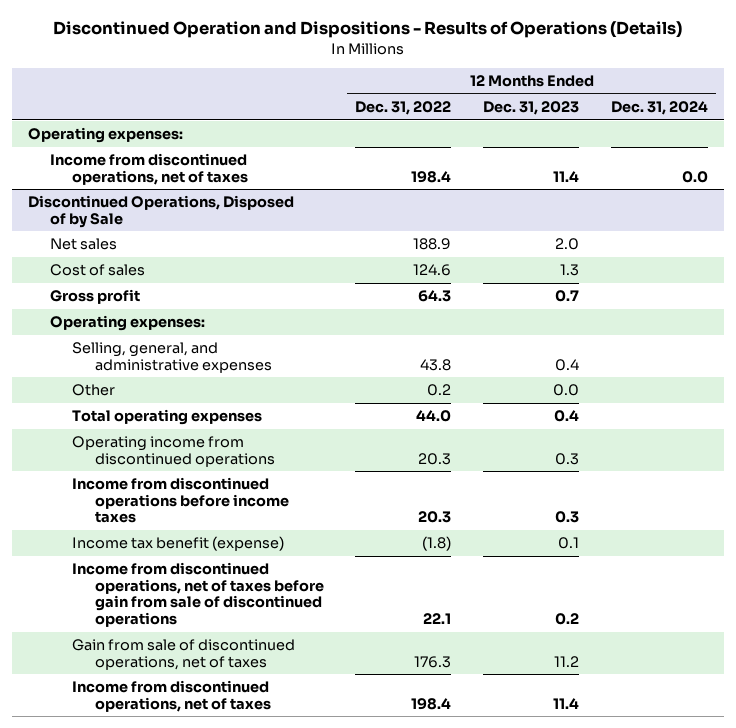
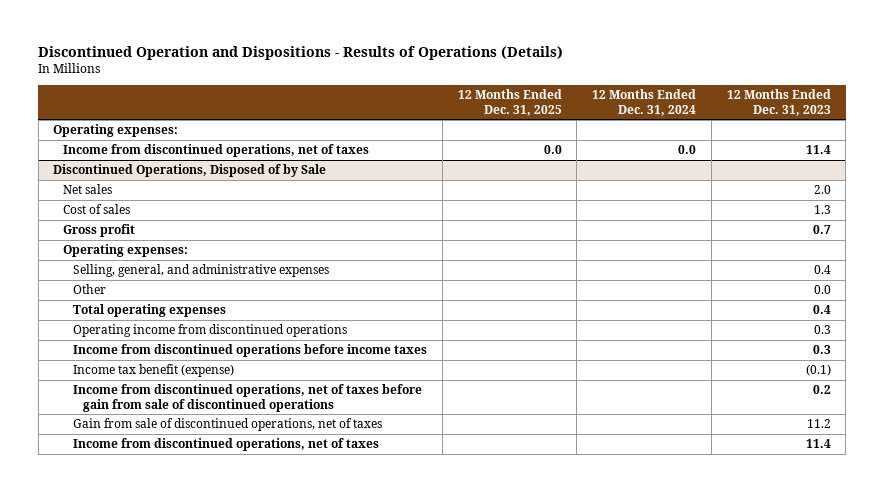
- | 12 Months Ended Dec. 31, 2022 | 12 Months Ended Dec. 31, 2023 | 12 Months Ended Dec. 31, 2024
+ | 12 Months Ended Dec. 31, 2025 | 12 Months Ended Dec. 31, 2024 | 12 Months Ended Dec. 31, 2023
@ Discontinued Operations, Disposed of by Sale
- Income tax benefit (expense) | (1.8) | 0.1 |
+ Income tax benefit (expense) | | | (0.1)

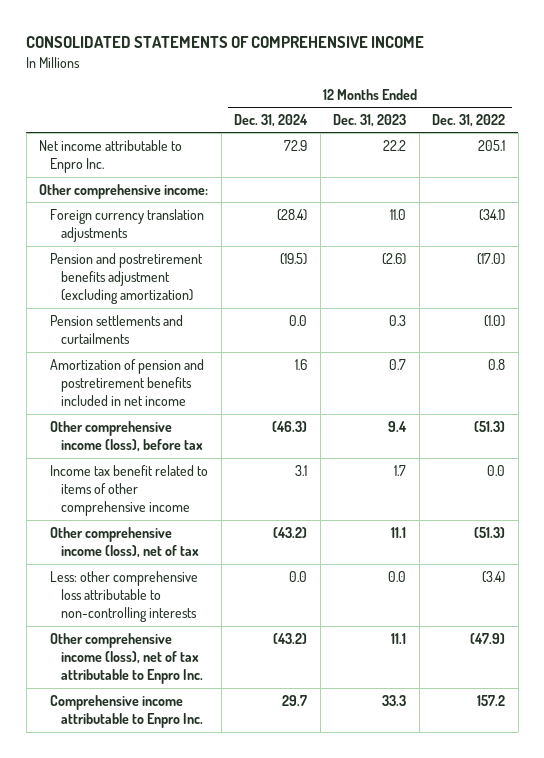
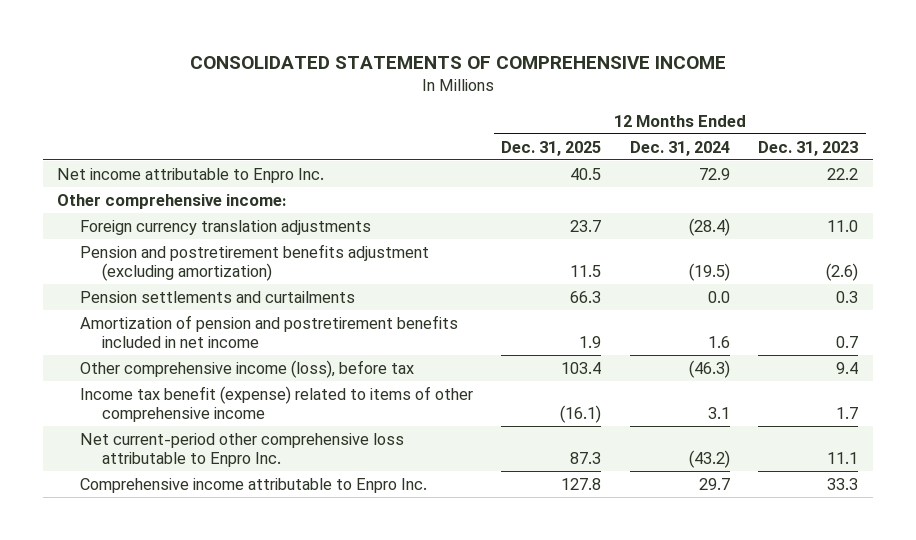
- | 12 Months Ended Dec. 31, 2024 | 12 Months Ended Dec. 31, 2023 | 12 Months Ended Dec. 31, 2022
+ | 12 Months Ended Dec. 31, 2025 | 12 Months Ended Dec. 31, 2024 | 12 Months Ended Dec. 31, 2023
- Income tax benefit related to items of other comprehensive income | 3.1 | 1.7 | 0.0
- Other comprehensive income (loss), net of tax | (43.2) | 11.1 | (51.3)
- Less: other comprehensive loss attributable to non-controlling interests | 0.0 | 0.0 | (3.4)
- Other comprehensive income (loss), net of tax attributable to Enpro Inc. | (43.2) | 11.1 | (47.9)
+ Income tax benefit (expense) related to items of other comprehensive income | (16.1) | 3.1 | 1.7
+ Net current-period other comprehensive loss attributable to Enpro Inc. | 87.3 | (43.2) | 11.1

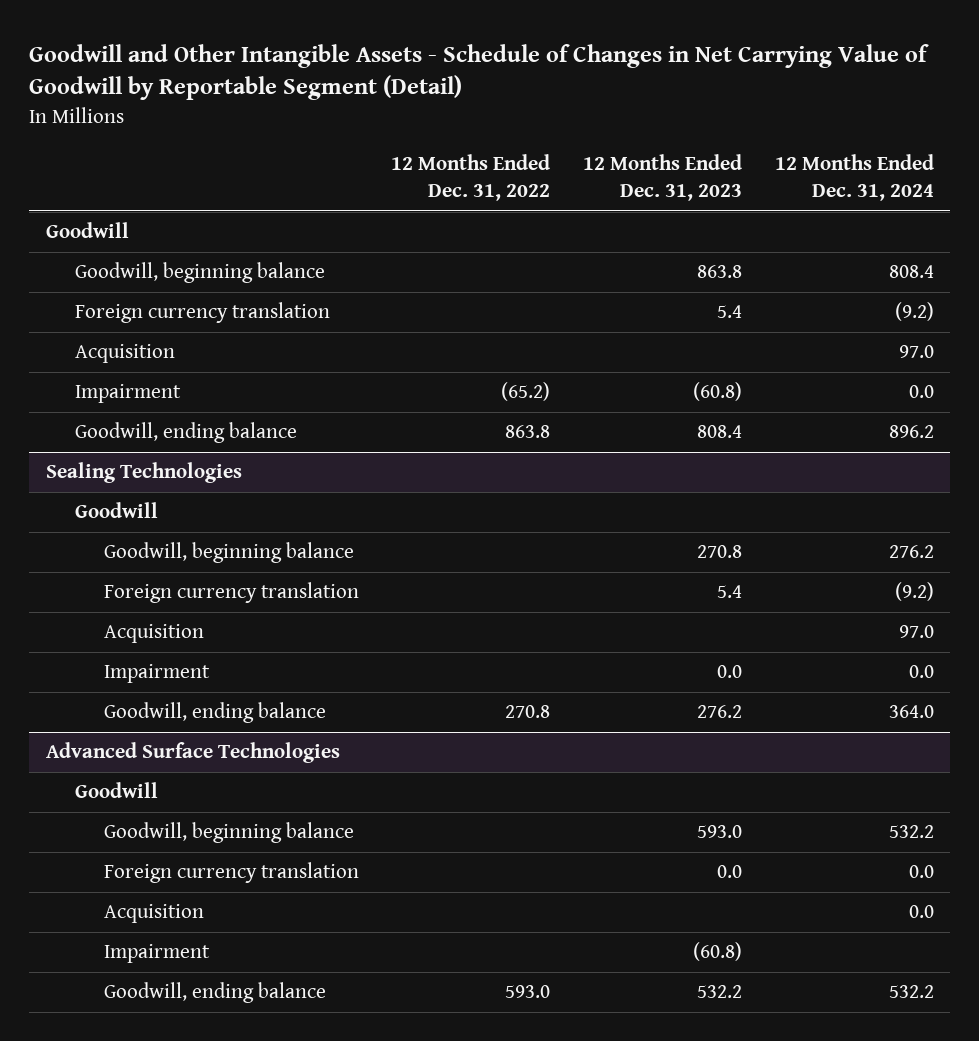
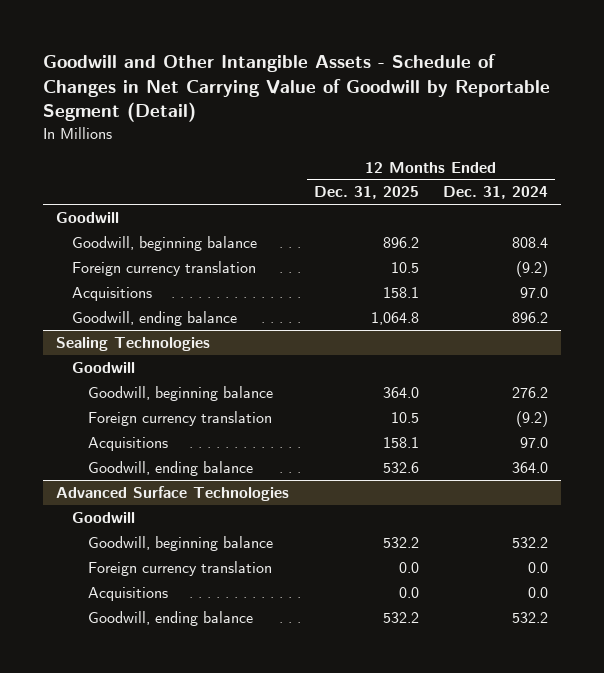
- | 12 Months Ended Dec. 31, 2022 | 12 Months Ended Dec. 31, 2023 | 12 Months Ended Dec. 31, 2024
+ | 12 Months Ended Dec. 31, 2025 | 12 Months Ended Dec. 31, 2024
- Acquisition | | | 97.0
- Impairment | (65.2) | (60.8) | 0.0
+ Acquisitions | 158.1 | 97.0
@ Sealing Technologies
- Acquisition | | | 97.0
- Impairment | | 0.0 | 0.0
+ Acquisitions | 158.1 | 97.0
@ Advanced Surface Technologies
- Acquisition | | | 0.0
- Impairment | | (60.8) |
+ Acquisitions | 0.0 | 0.0

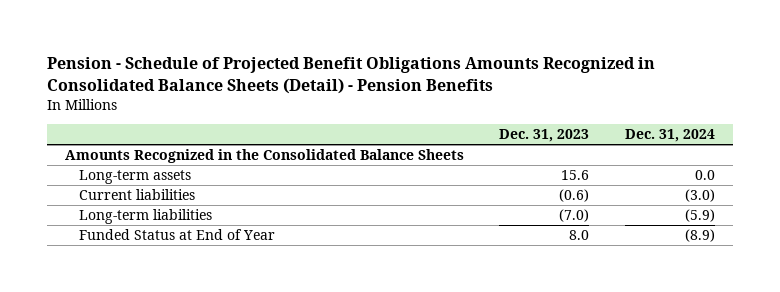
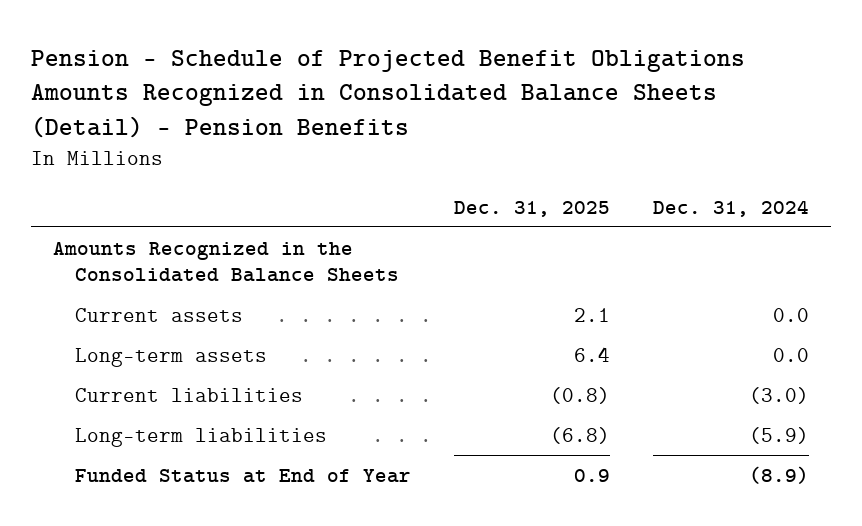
- | Dec. 31, 2023 | Dec. 31, 2024
+ | Dec. 31, 2025 | Dec. 31, 2024
+ Current assets | 2.1 | 0.0

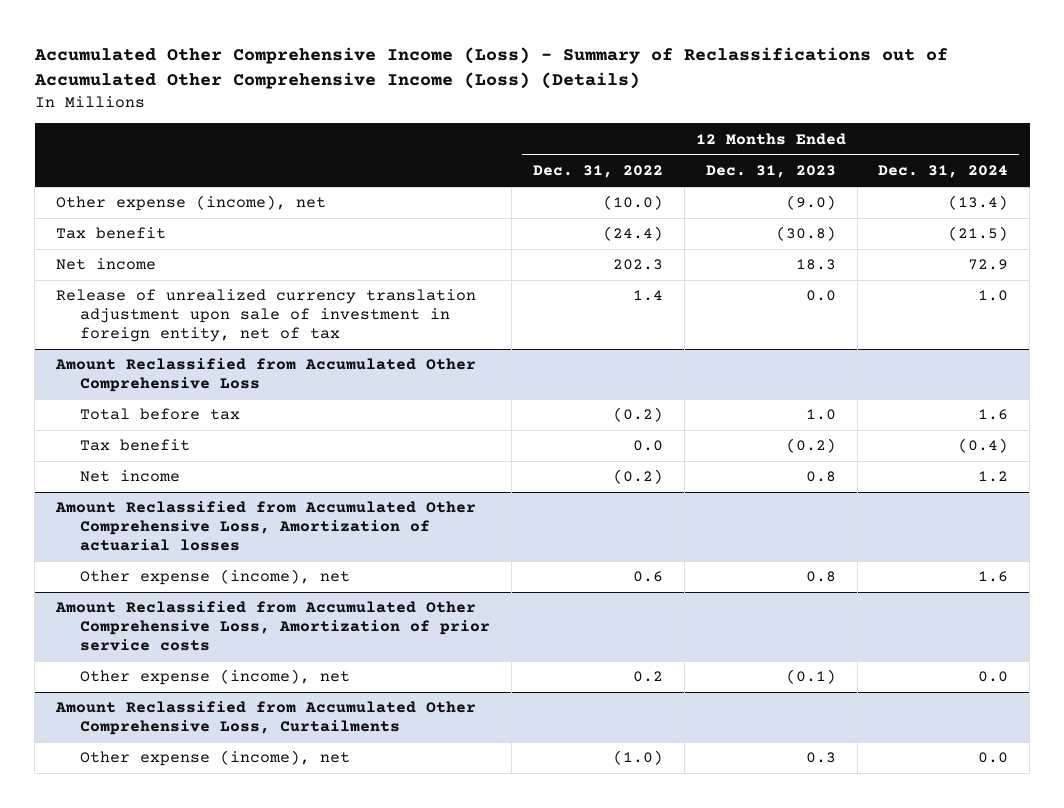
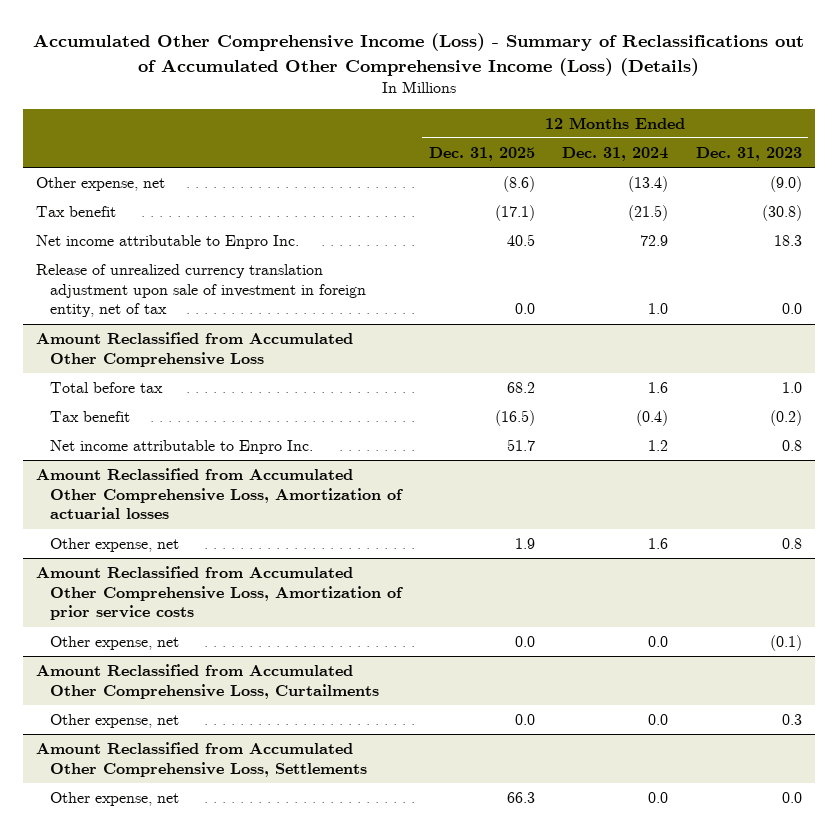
- | 12 Months Ended Dec. 31, 2022 | 12 Months Ended Dec. 31, 2023 | 12 Months Ended Dec. 31, 2024
+ | 12 Months Ended Dec. 31, 2025 | 12 Months Ended Dec. 31, 2024 | 12 Months Ended Dec. 31, 2023
- Other expense (income), net | (10.0) | (9.0) | (13.4)
+ Other expense, net | (8.6) | (13.4) | (9.0)
- Net income | 202.3 | 18.3 | 72.9
+ Net income attributable to Enpro Inc. | 40.5 | 72.9 | 18.3
@ Amount Reclassified from Accumulated Other Comprehensive Loss
- Net income | (0.2) | 0.8 | 1.2
+ Net income attributable to Enpro Inc. | 51.7 | 1.2 | 0.8
@ Amount Reclassified from Accumulated Other Comprehensive Loss, Amortization of actuarial losses
- Other expense (income), net | 0.6 | 0.8 | 1.6
+ Other expense, net | 1.9 | 1.6 | 0.8
@ Amount Reclassified from Accumulated Other Comprehensive Loss, Amortization of prior service costs
- Other expense (income), net | 0.2 | (0.1) | 0.0
+ Other expense, net | 0.0 | 0.0 | (0.1)
@ Amount Reclassified from Accumulated Other Comprehensive Loss, Curtailments
- Other expense (income), net | (1.0) | 0.3 | 0.0
+ Other expense, net | 0.0 | 0.0 | 0.3
+ Amount Reclassified from Accumulated Other Comprehensive Loss, Settlements
+ Other expense, net | 66.3 | 0.0 | 0.0

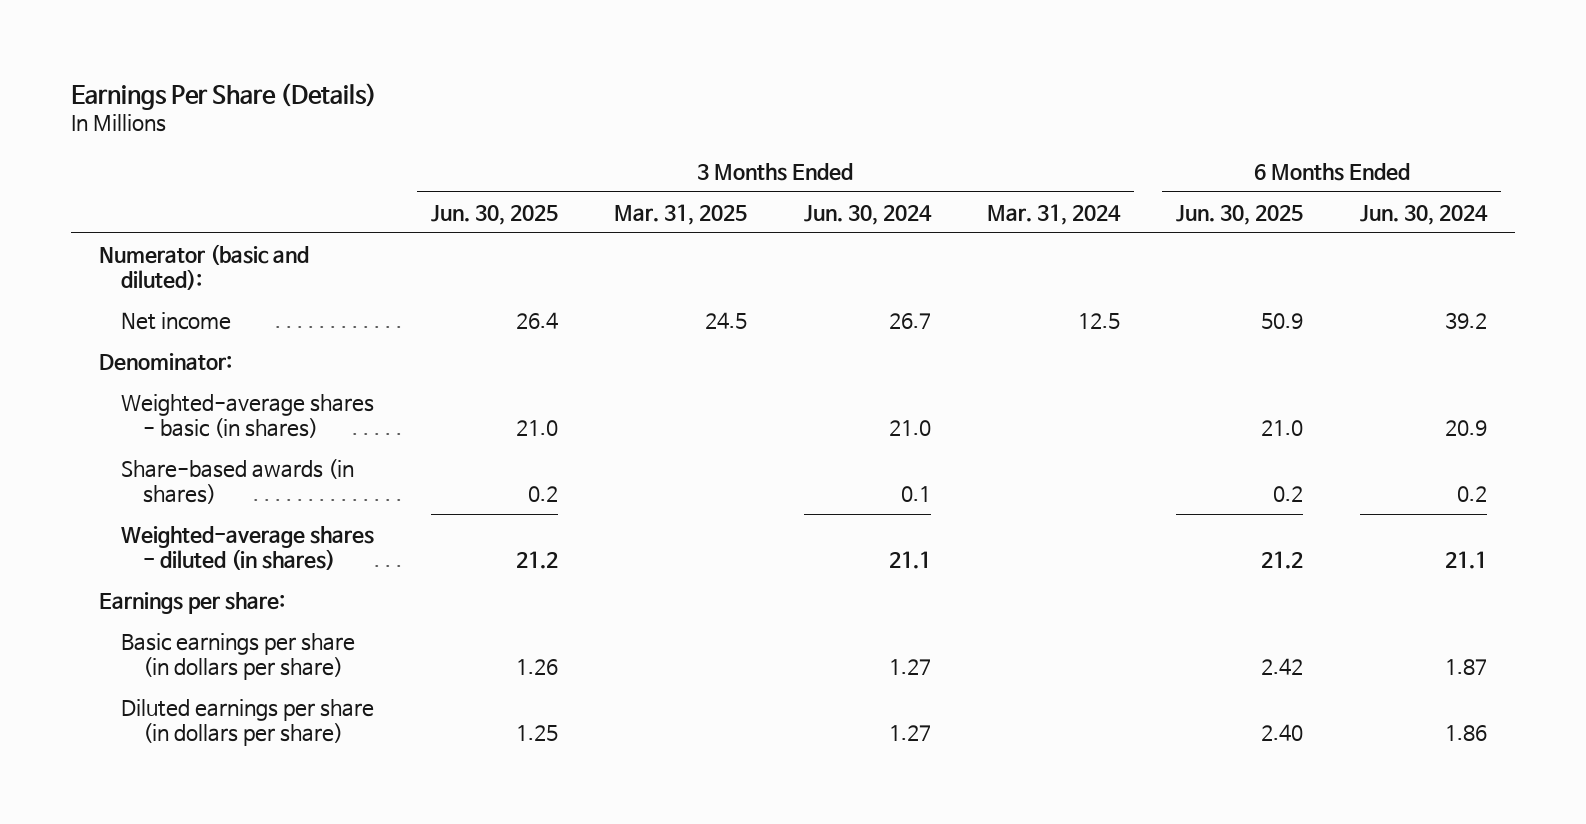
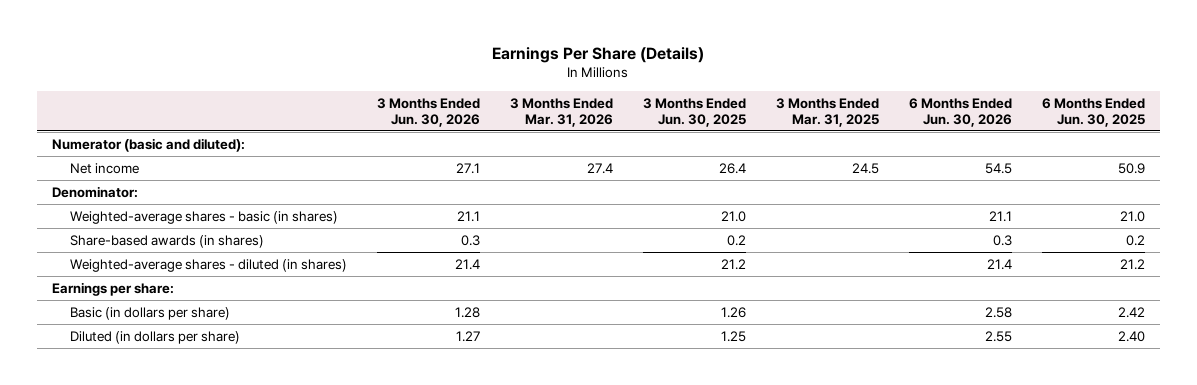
- | 3 Months Ended Jun. 30, 2025 | 3 Months Ended Mar. 31, 2025 | 3 Months Ended Jun. 30, 2024 | 3 Months Ended Mar. 31, 2024 | 6 Months Ended Jun. 30, 2025 | 6 Months Ended Jun. 30, 2024
+ | 3 Months Ended Jun. 30, 2026 | 3 Months Ended Mar. 31, 2026 | 3 Months Ended Jun. 30, 2025 | 3 Months Ended Mar. 31, 2025 | 6 Months Ended Jun. 30, 2026 | 6 Months Ended Jun. 30, 2025
- Basic earnings per share (in dollars per share) | 1.26 | | 1.27 | | 2.42 | 1.87
- Diluted earnings per share (in dollars per share) | 1.25 | | 1.27 | | 2.40 | 1.86
+ Basic (in dollars per share) | 1.28 | | 1.26 | | 2.58 | 2.42
+ Diluted (in dollars per share) | 1.27 | | 1.25 | | 2.55 | 2.40

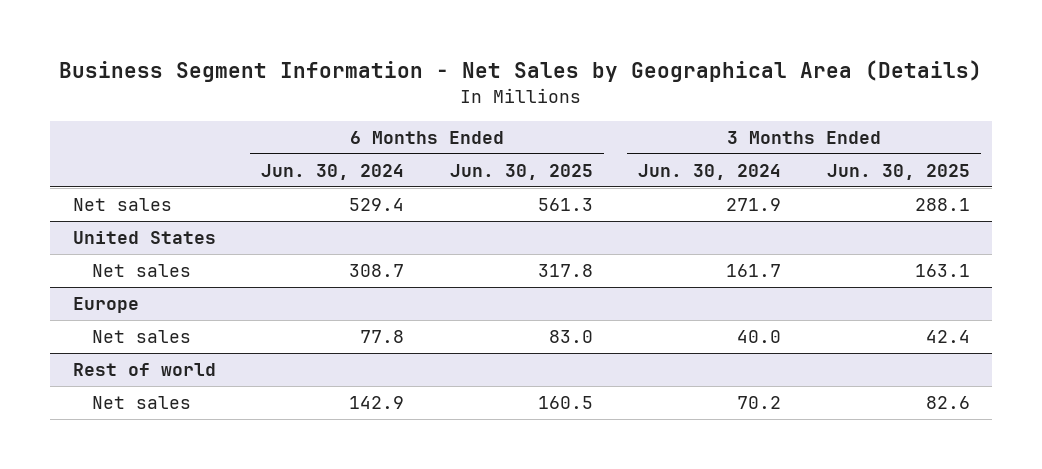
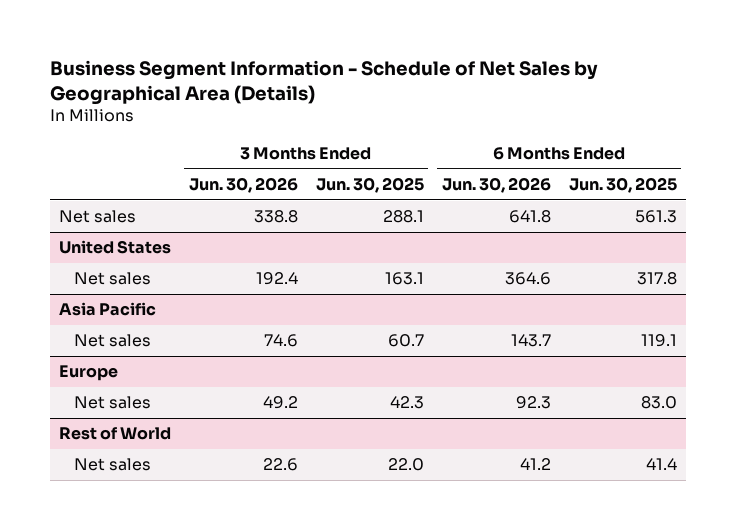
- Business Segment Information - Net Sales by Geographical Area (Details)
+ Business Segment Information - Schedule of Net Sales by Geographical Area (Details)
- | 6 Months Ended Jun. 30, 2024 | 6 Months Ended Jun. 30, 2025 | 3 Months Ended Jun. 30, 2024 | 3 Months Ended Jun. 30, 2025
+ | 3 Months Ended Jun. 30, 2026 | 3 Months Ended Jun. 30, 2025 | 6 Months Ended Jun. 30, 2026 | 6 Months Ended Jun. 30, 2025
+ Asia Pacific
+ Net sales | 74.6 | 60.7 | 143.7 | 119.1
@ Europe
- Net sales | 77.8 | 83.0 | 40.0 | 42.4
- Rest of world
- Net sales | 142.9 | 160.5 | 70.2 | 82.6
@ Europe
+ Net sales | 49.2 | 42.3 | 92.3 | 83.0
+ Rest of World
+ Net sales | 22.6 | 22.0 | 41.2 | 41.4

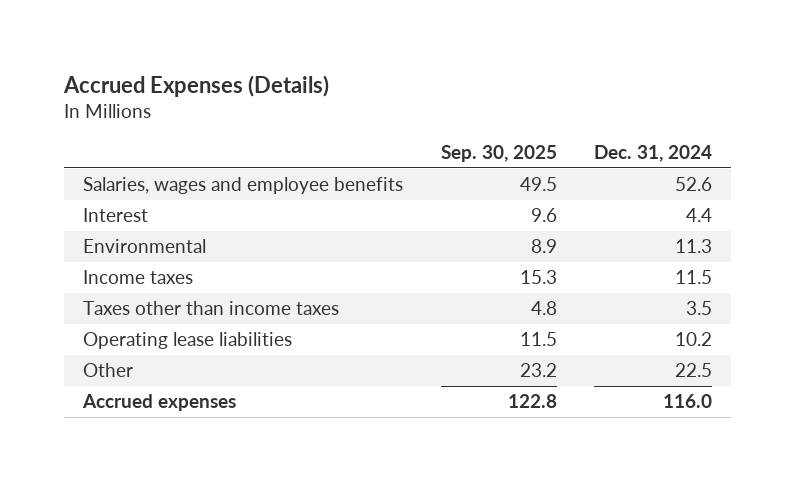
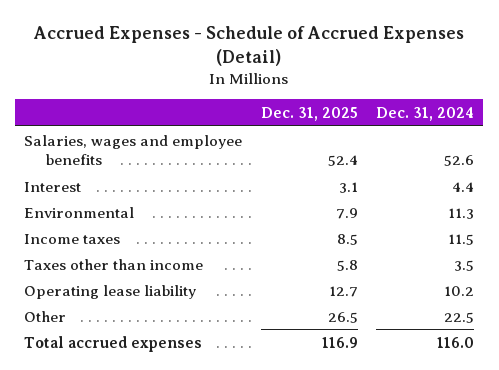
- Accrued Expenses (Details)
+ Accrued Expenses - Schedule of Accrued Expenses (Detail)
- | Sep. 30, 2025 | Dec. 31, 2024
+ | Dec. 31, 2025 | Dec. 31, 2024
- Taxes other than income taxes | 4.8 | 3.5
- Operating lease liabilities | 11.5 | 10.2
+ Taxes other than income | 5.8 | 3.5
+ Operating lease liability | 12.7 | 10.2
- Accrued expenses | 122.8 | 116.0
+ Total accrued expenses | 116.9 | 116.0

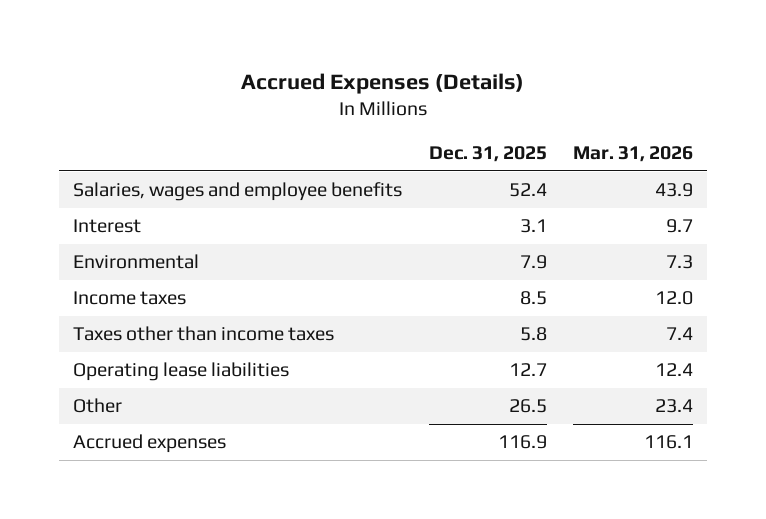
- Accrued Expenses - Schedule of Accrued Expenses (Detail)
+ Accrued Expenses (Details)
- | Dec. 31, 2025 | Dec. 31, 2024
+ | Dec. 31, 2025 | Mar. 31, 2026
- Taxes other than income | 5.8 | 3.5
- Operating lease liability | 12.7 | 10.2
+ Taxes other than income taxes | 5.8 | 7.4
+ Operating lease liabilities | 12.7 | 12.4
- Total accrued expenses | 116.9 | 116.0
+ Accrued expenses | 116.9 | 116.1

